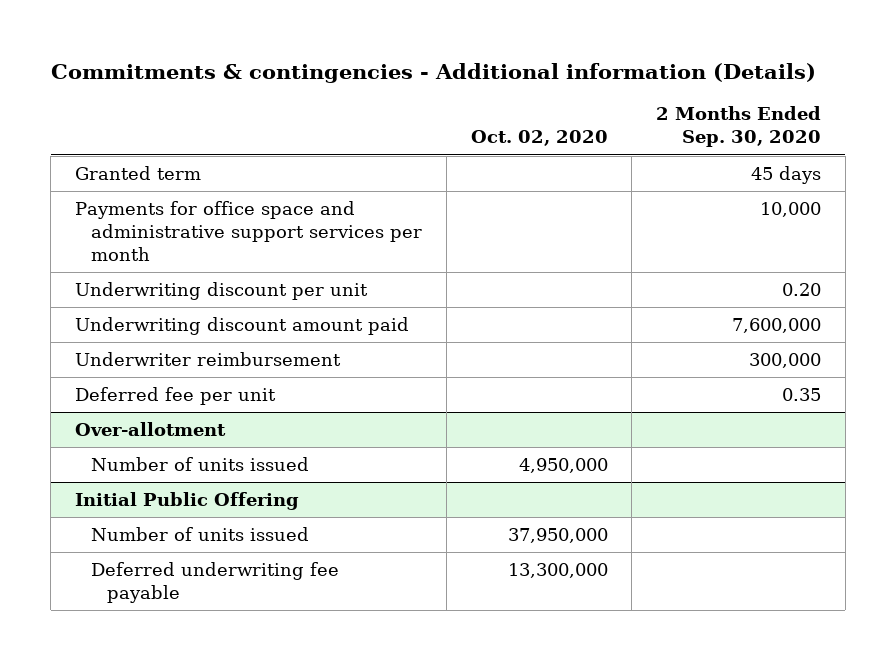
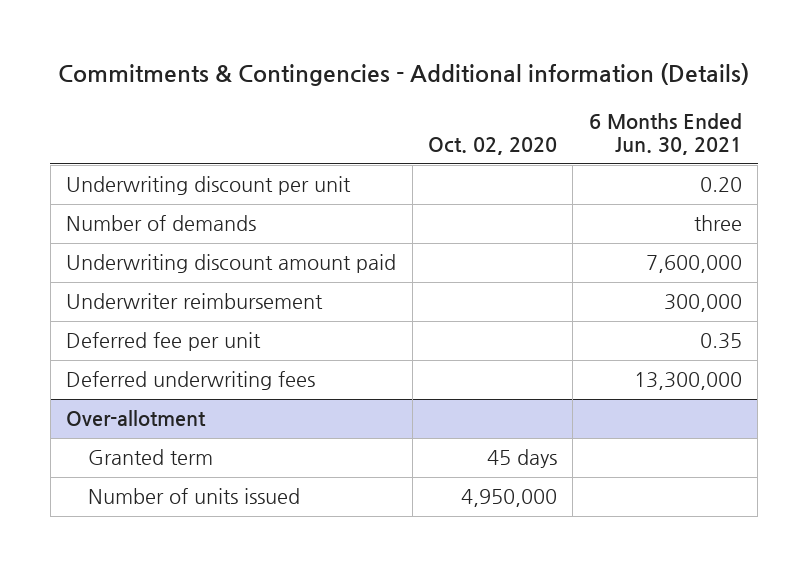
- Commitments & contingencies - Additional information (Details)
+ Commitments & Contingencies - Additional information (Details)
- | Oct. 02, 2020 | 2 Months Ended Sep. 30, 2020
+ | Oct. 02, 2020 | 6 Months Ended Jun. 30, 2021
- Granted term | | 45 days
- Payments for office space and administrative support services per month | | 10,000
+ Number of demands | | three
+ Deferred underwriting fees | | 13,300,000
@ Over-allotment
+ Granted term | 45 days |
- Initial Public Offering
- Number of units issued | 37,950,000 |
- Deferred underwriting fee payable | 13,300,000 |

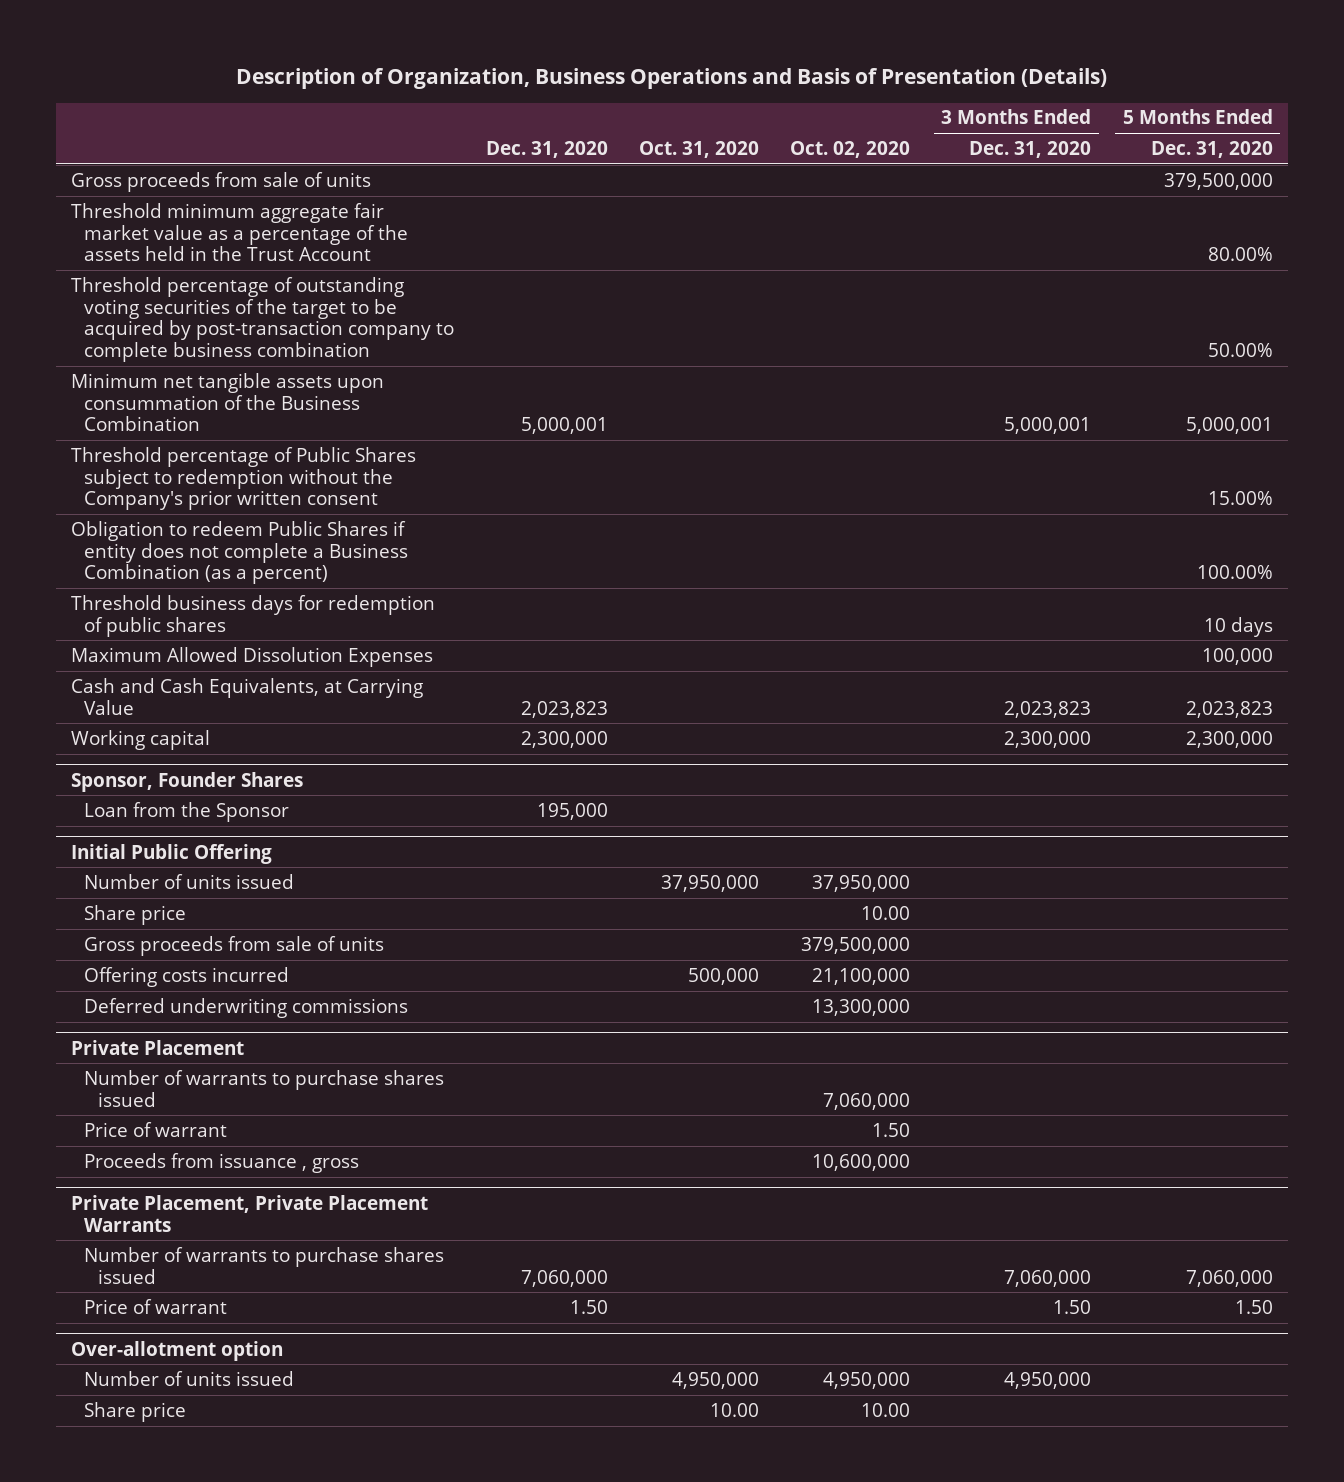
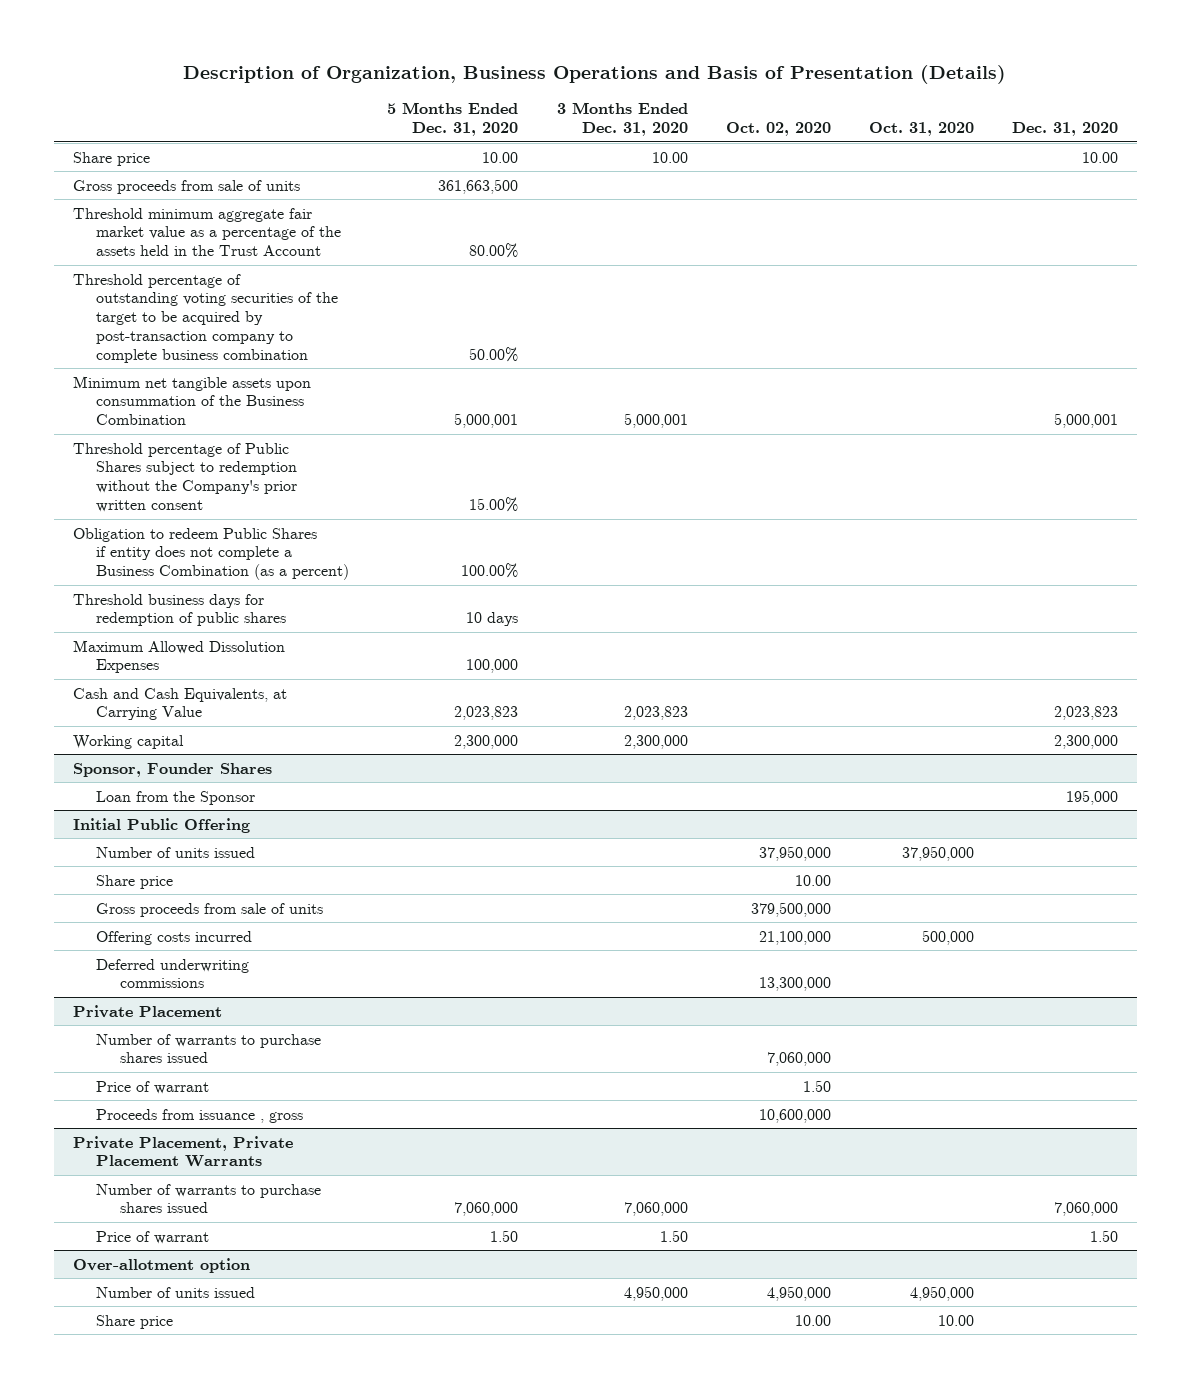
- | Dec. 31, 2020 | Oct. 31, 2020 | Oct. 02, 2020 | 3 Months Ended Dec. 31, 2020 | 5 Months Ended Dec. 31, 2020
+ | 5 Months Ended Dec. 31, 2020 | 3 Months Ended Dec. 31, 2020 | Oct. 02, 2020 | Oct. 31, 2020 | Dec. 31, 2020
- Gross proceeds from sale of units | | | | | 379,500,000
+ Share price | 10.00 | 10.00 | | | 10.00
+ Gross proceeds from sale of units | 361,663,500 | | | |

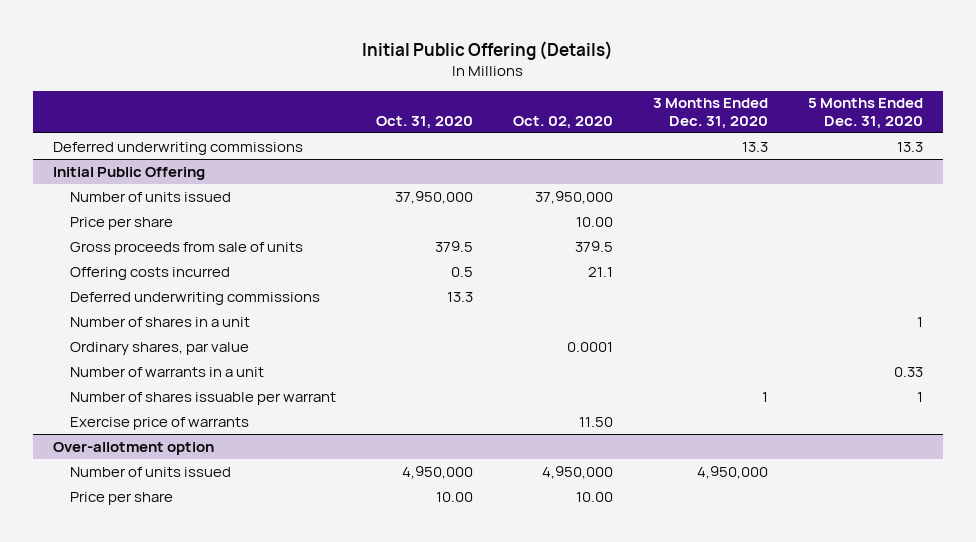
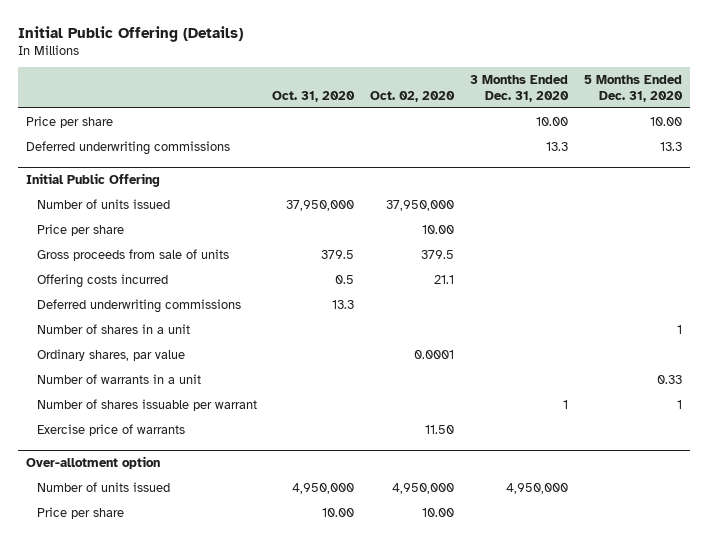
+ Price per share | | | 10.00 | 10.00

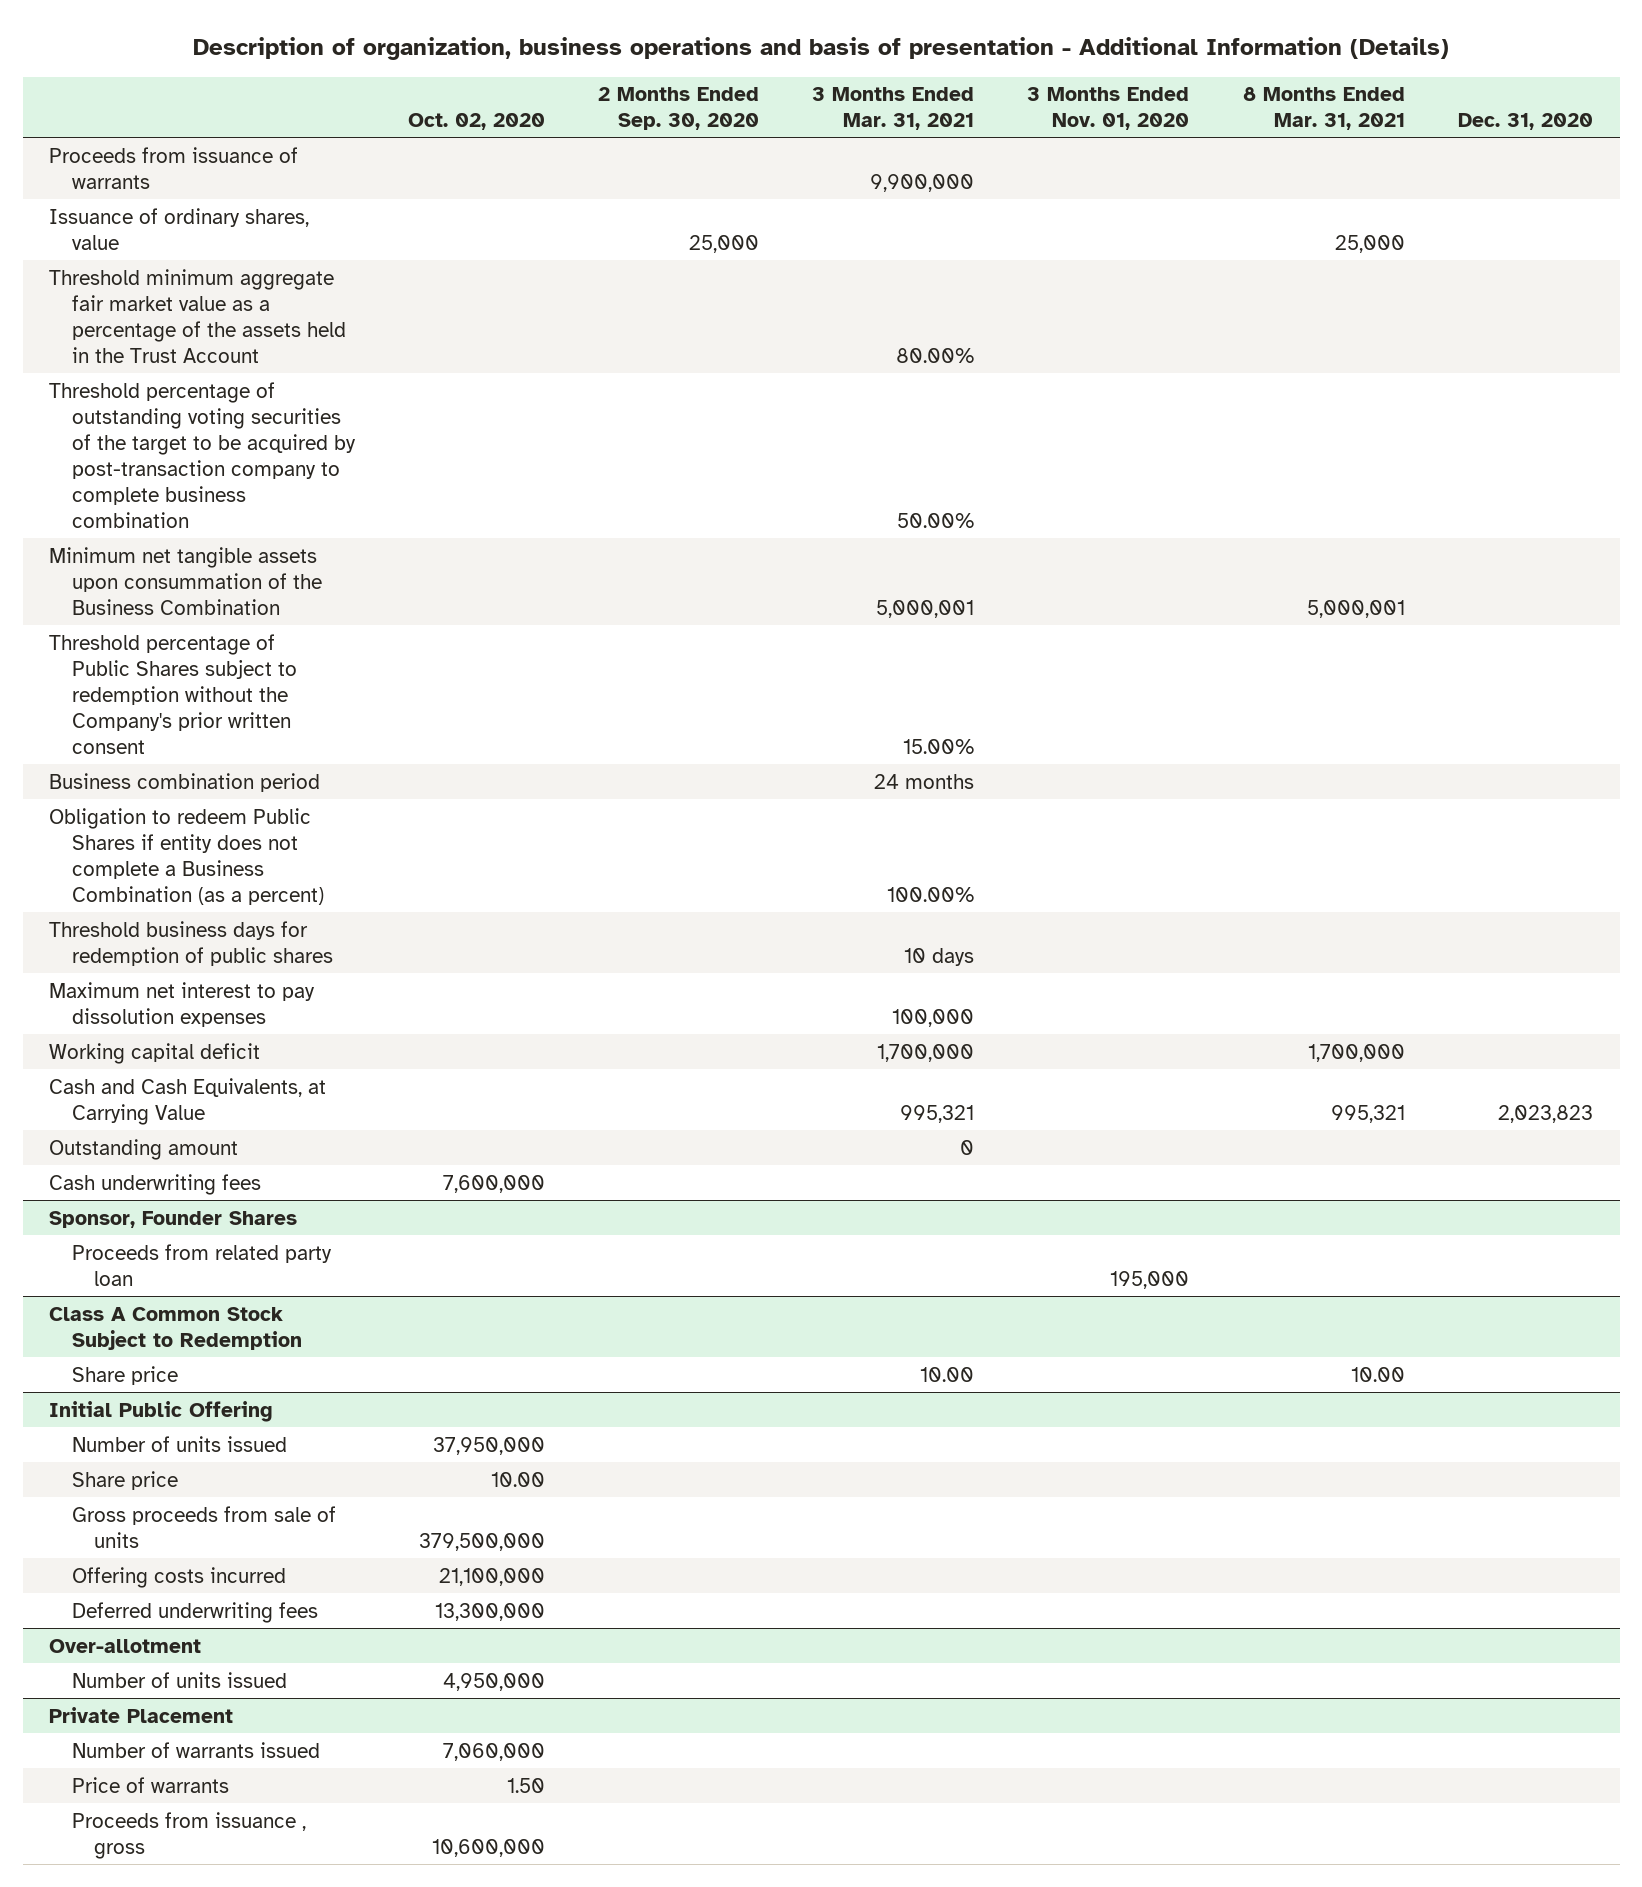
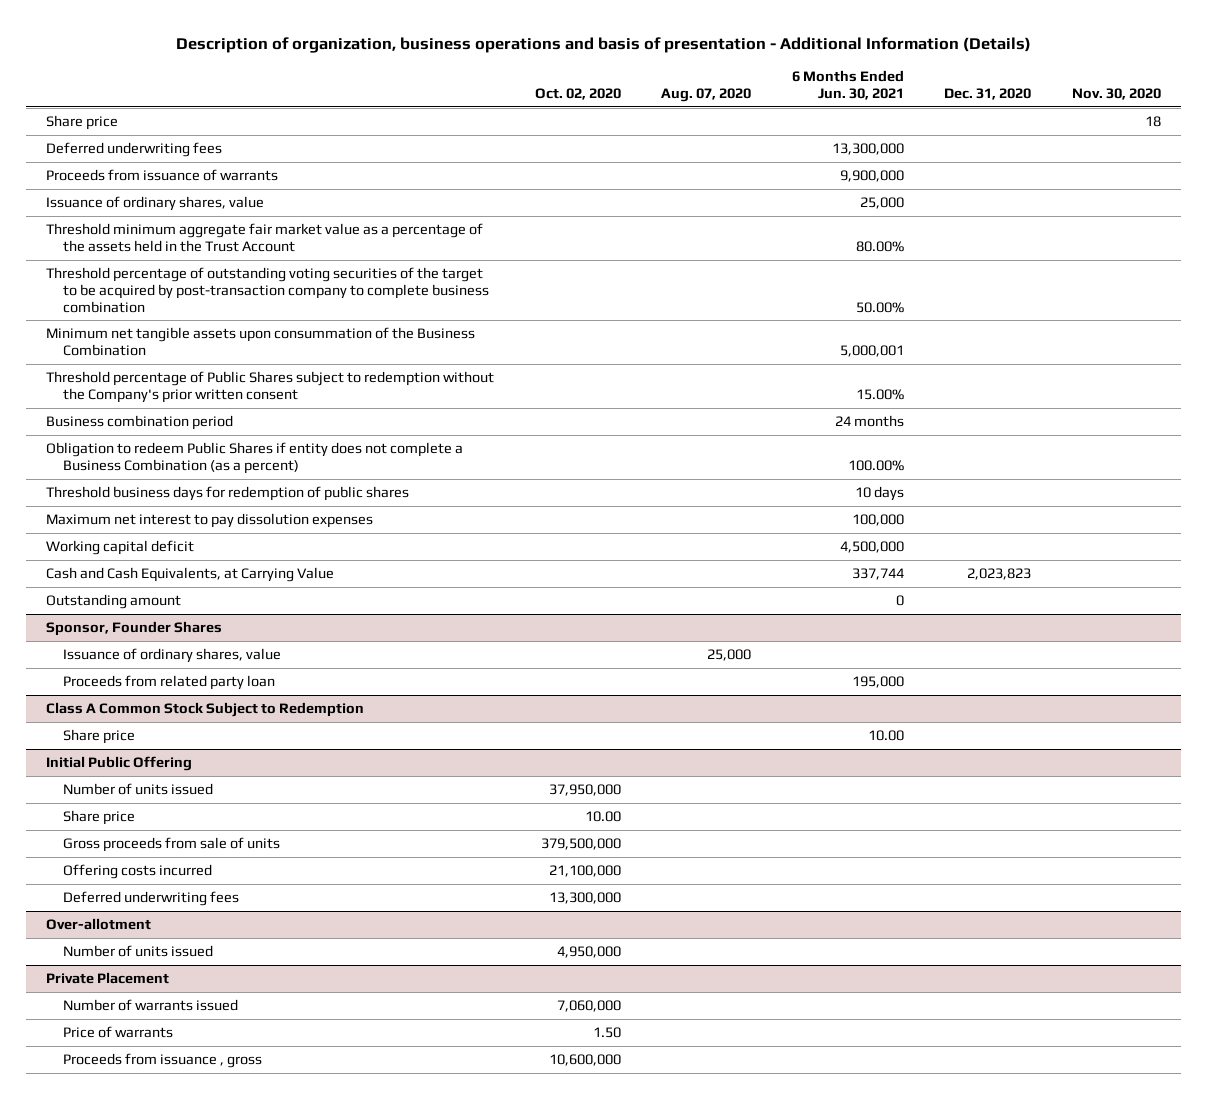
- | Oct. 02, 2020 | 2 Months Ended Sep. 30, 2020 | 3 Months Ended Mar. 31, 2021 | 3 Months Ended Nov. 01, 2020 | 8 Months Ended Mar. 31, 2021 | Dec. 31, 2020
+ | Oct. 02, 2020 | Aug. 07, 2020 | 6 Months Ended Jun. 30, 2021 | Dec. 31, 2020 | Nov. 30, 2020
+ Share price | | | | | 18
+ Deferred underwriting fees | | | 13,300,000 | |
- Cash underwriting fees | 7,600,000 | | | | |
@ Sponsor, Founder Shares
+ Issuance of ordinary shares, value | | 25,000 | | |

